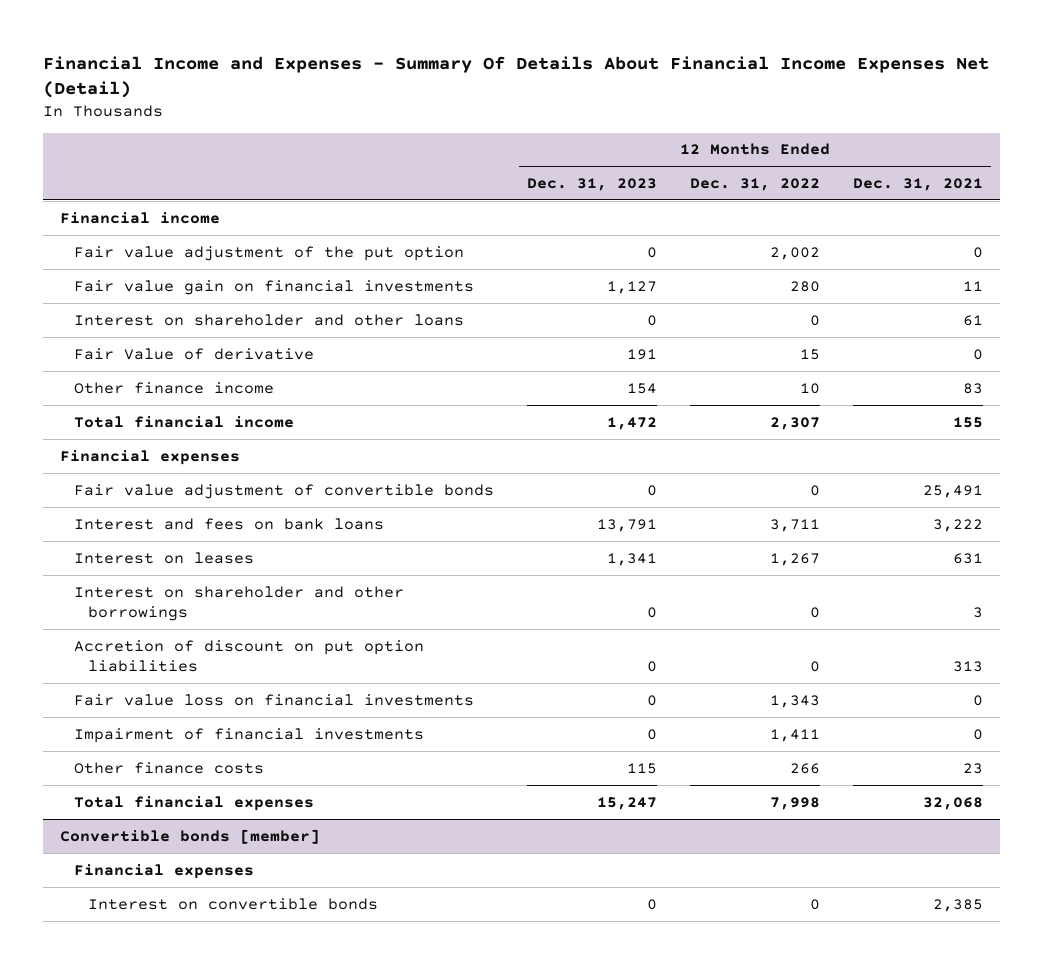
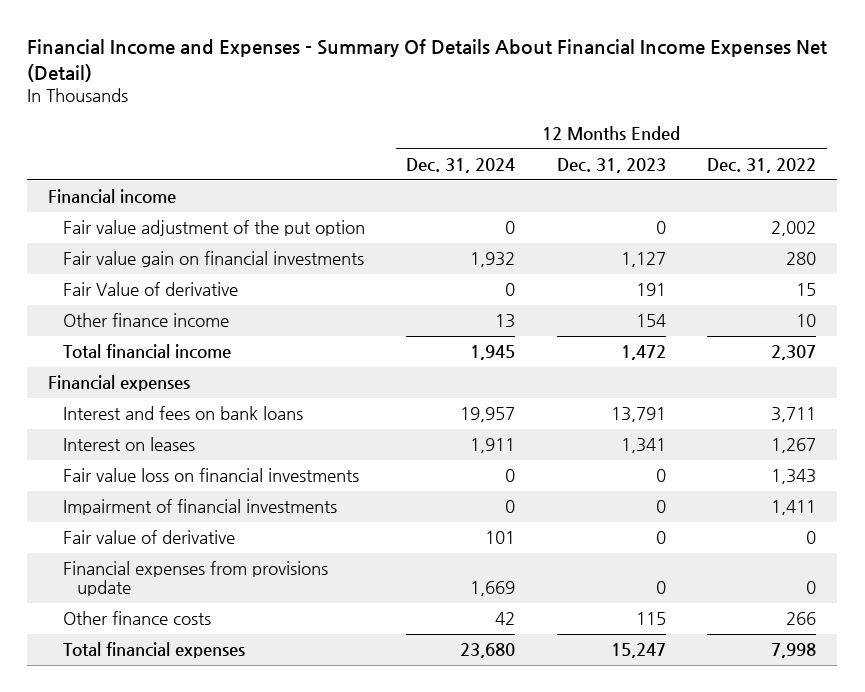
- | 12 Months Ended Dec. 31, 2023 | 12 Months Ended Dec. 31, 2022 | 12 Months Ended Dec. 31, 2021
+ | 12 Months Ended Dec. 31, 2024 | 12 Months Ended Dec. 31, 2023 | 12 Months Ended Dec. 31, 2022
- Interest on shareholder and other loans | 0 | 0 | 61
- Fair value adjustment of convertible bonds | 0 | 0 | 25,491
- Interest on shareholder and other borrowings | 0 | 0 | 3
- Accretion of discount on put option liabilities | 0 | 0 | 313
+ Fair value of derivative | 101 | 0 | 0
+ Financial expenses from provisions update | 1,669 | 0 | 0
- Convertible bonds [member]
- Financial expenses
- Interest on convertible bonds | 0 | 0 | 2,385

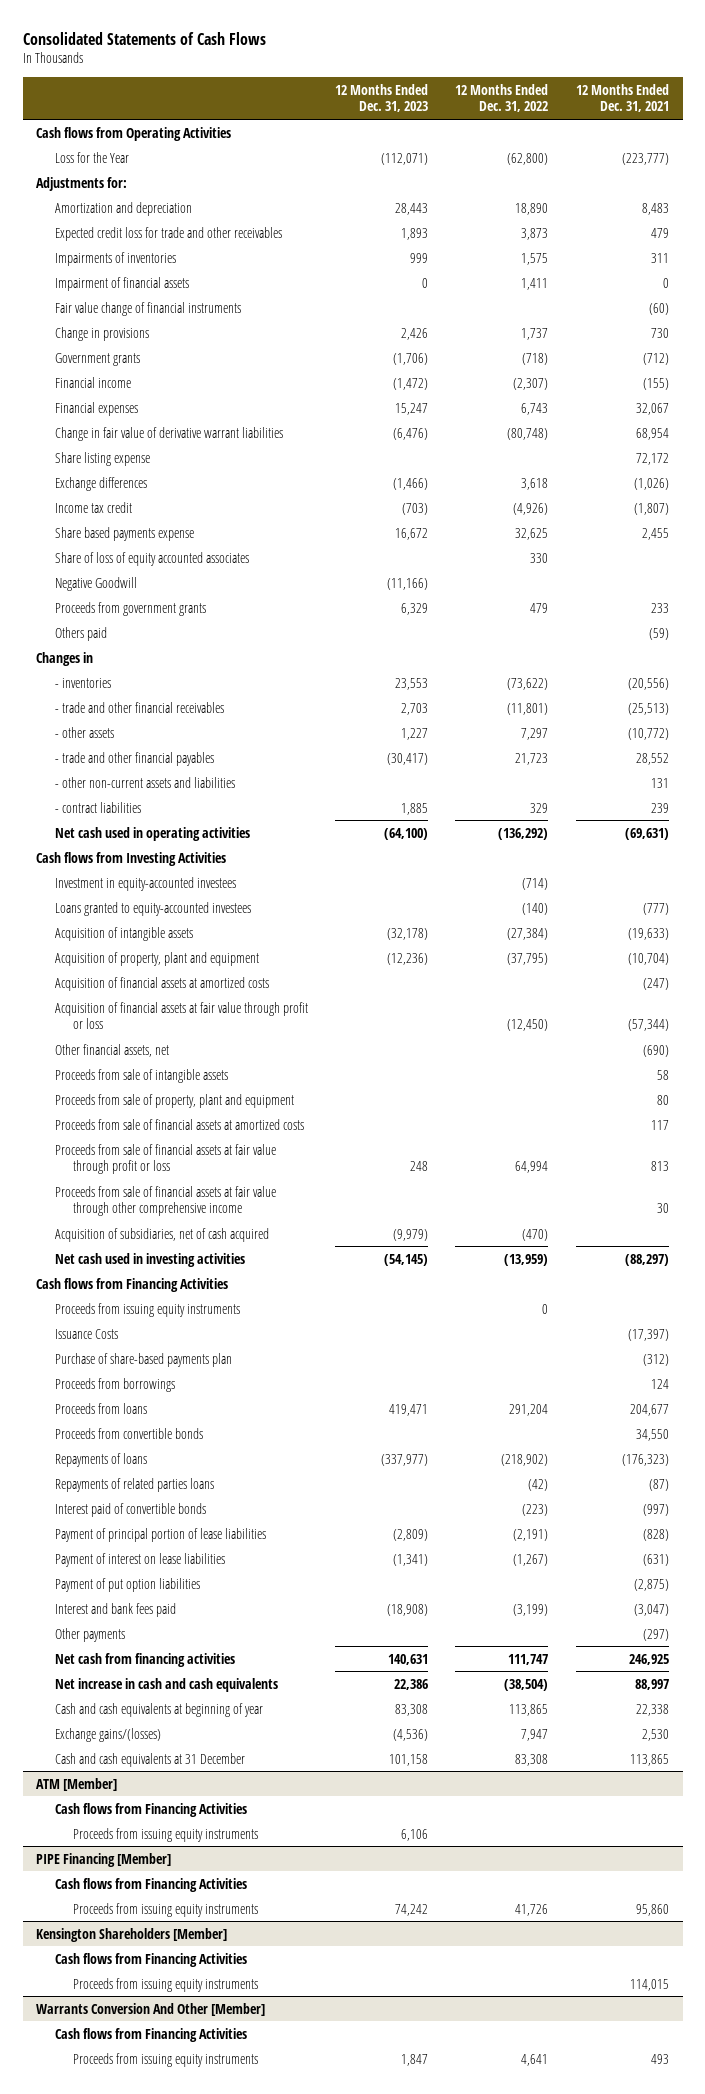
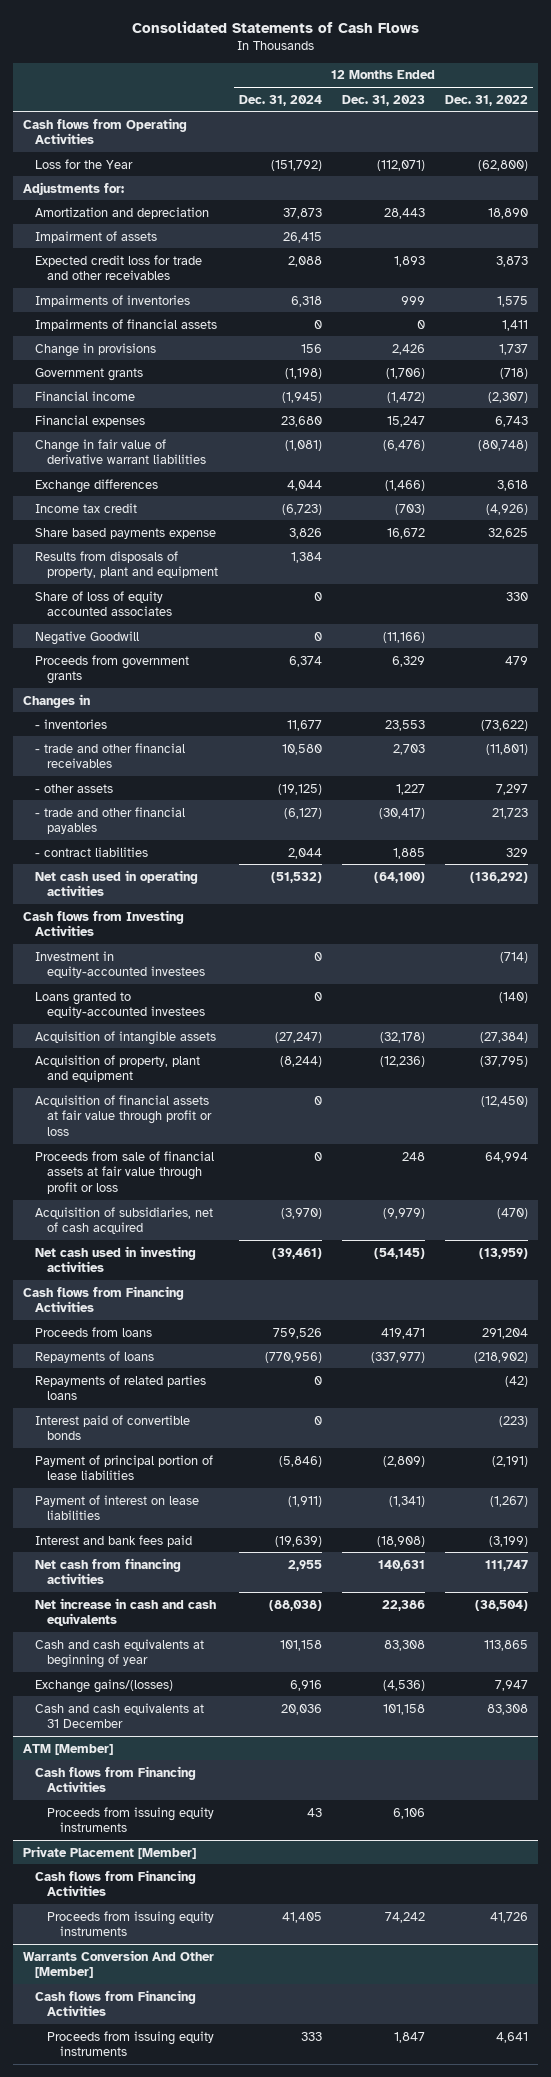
- | 12 Months Ended Dec. 31, 2023 | 12 Months Ended Dec. 31, 2022 | 12 Months Ended Dec. 31, 2021
+ | 12 Months Ended Dec. 31, 2024 | 12 Months Ended Dec. 31, 2023 | 12 Months Ended Dec. 31, 2022
+ Impairment of assets | 26,415 | |
- Impairment of financial assets | 0 | 1,411 | 0
- Fair value change of financial instruments | | | (60)
+ Impairments of financial assets | 0 | 0 | 1,411
- Share listing expense | | | 72,172
+ Results from disposals of property, plant and equipment | 1,384 | |
- Others paid | | | (59)
- - other non-current assets and liabilities | | | 131
- Acquisition of financial assets at amortized costs | | | (247)
- Other financial assets, net | | | (690)
- Proceeds from sale of intangible assets | | | 58
- Proceeds from sale of property, plant and equipment | | | 80
- Proceeds from sale of financial assets at amortized costs | | | 117
- Proceeds from sale of financial assets at fair value through other comprehensive income | | | 30
- Proceeds from issuing equity instruments | | 0 |
- Issuance Costs | | | (17,397)
- Purchase of share-based payments plan | | | (312)
- Proceeds from borrowings | | | 124
- Proceeds from convertible bonds | | | 34,550
- Payment of put option liabilities | | | (2,875)
- Other payments | | | (297)
- PIPE Financing [Member]
+ Private Placement [Member]
- Kensington Shareholders [Member]
- Cash flows from Financing Activities
- Proceeds from issuing equity instruments | | | 114,015

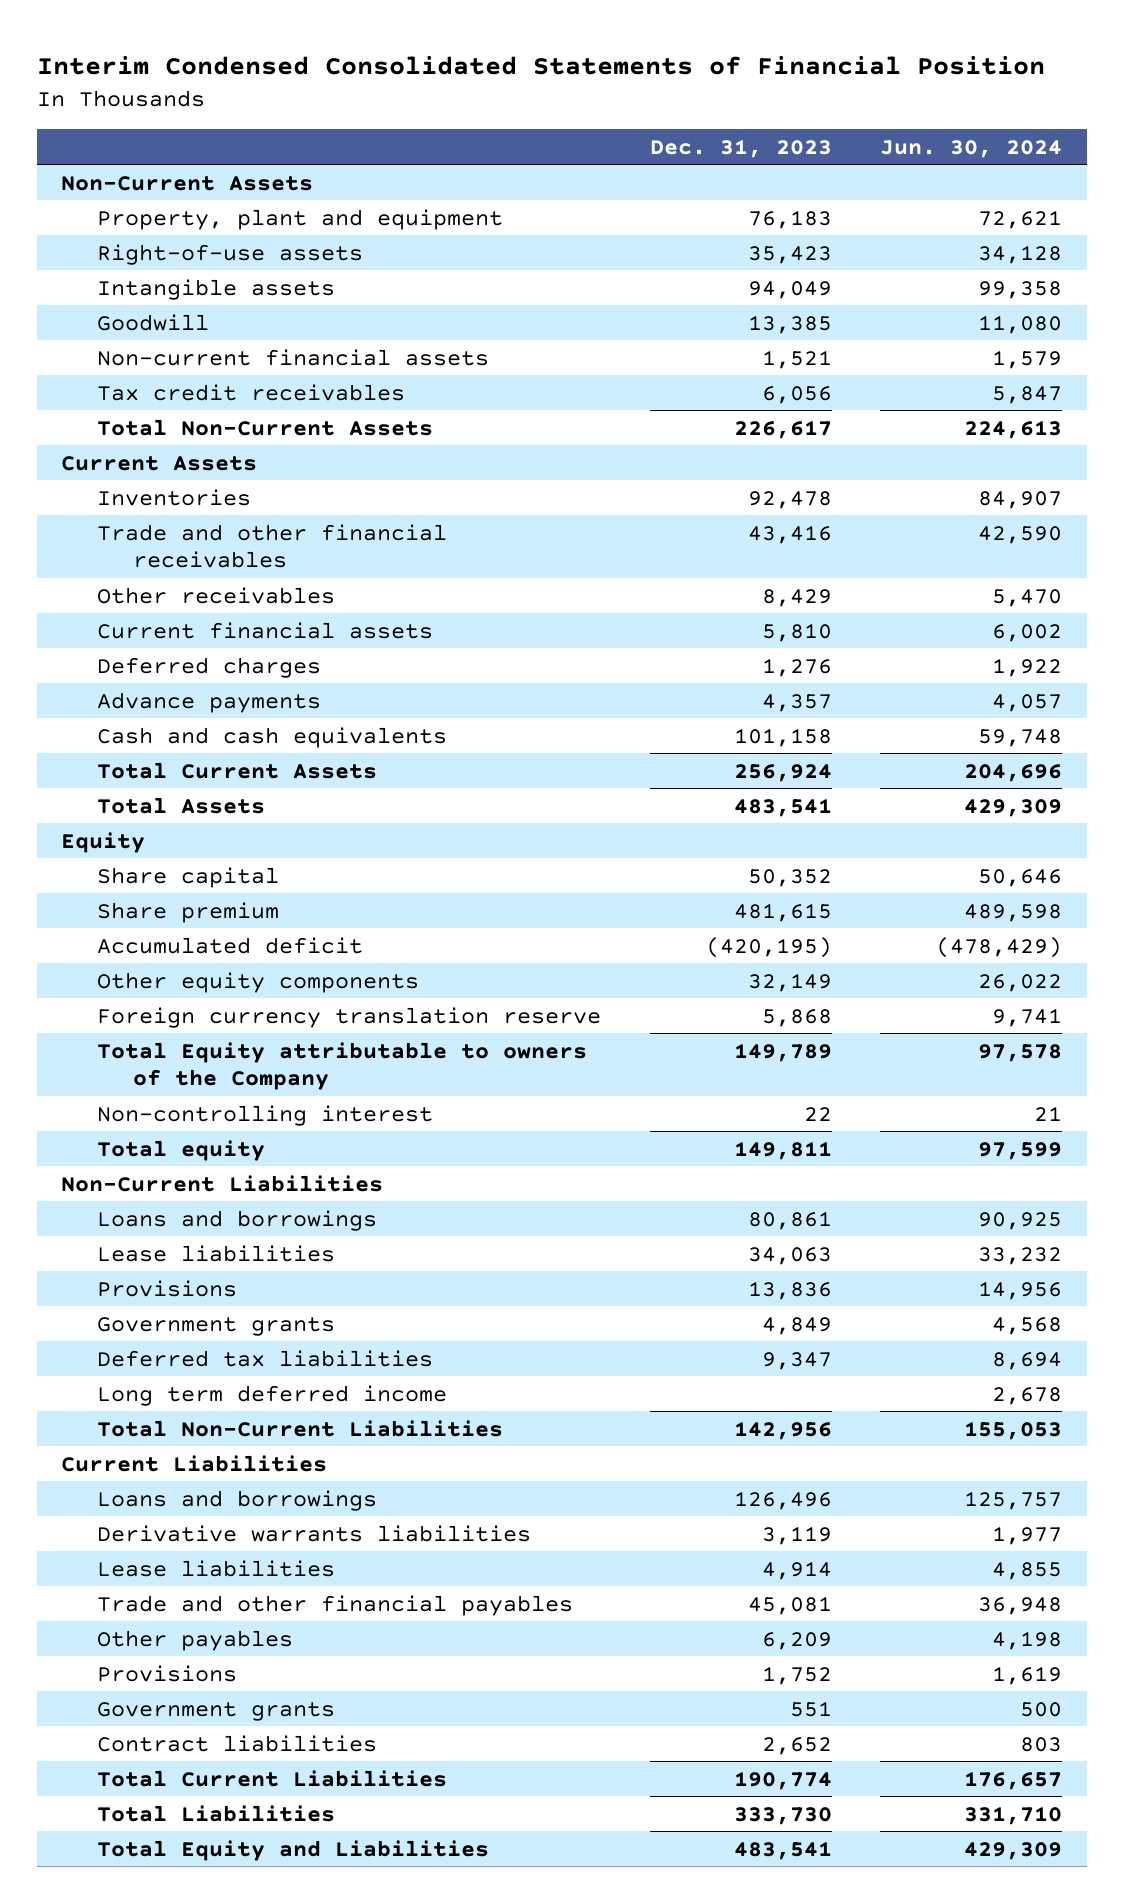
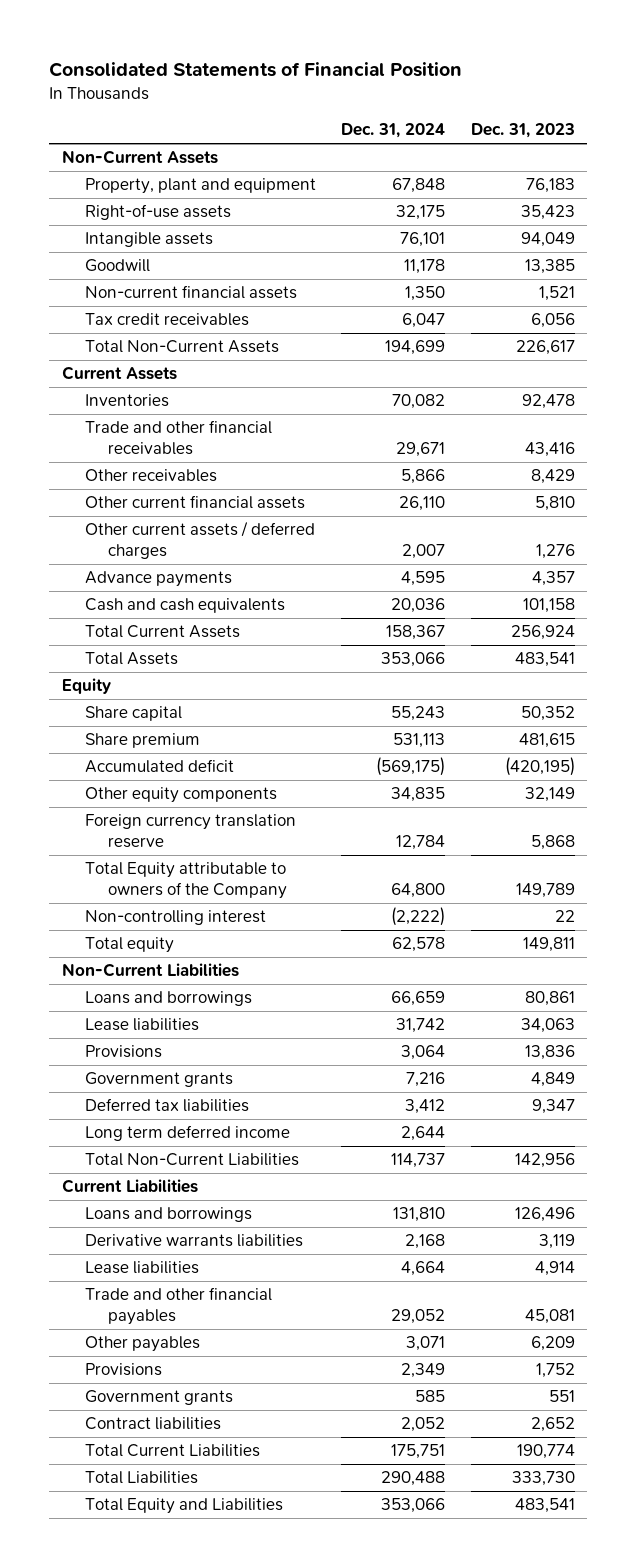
- Interim Condensed Consolidated Statements of Financial Position
+ Consolidated Statements of Financial Position
- | Dec. 31, 2023 | Jun. 30, 2024
+ | Dec. 31, 2024 | Dec. 31, 2023
- Current financial assets | 5,810 | 6,002
- Deferred charges | 1,276 | 1,922
+ Other current financial assets | 26,110 | 5,810
+ Other current assets / deferred charges | 2,007 | 1,276

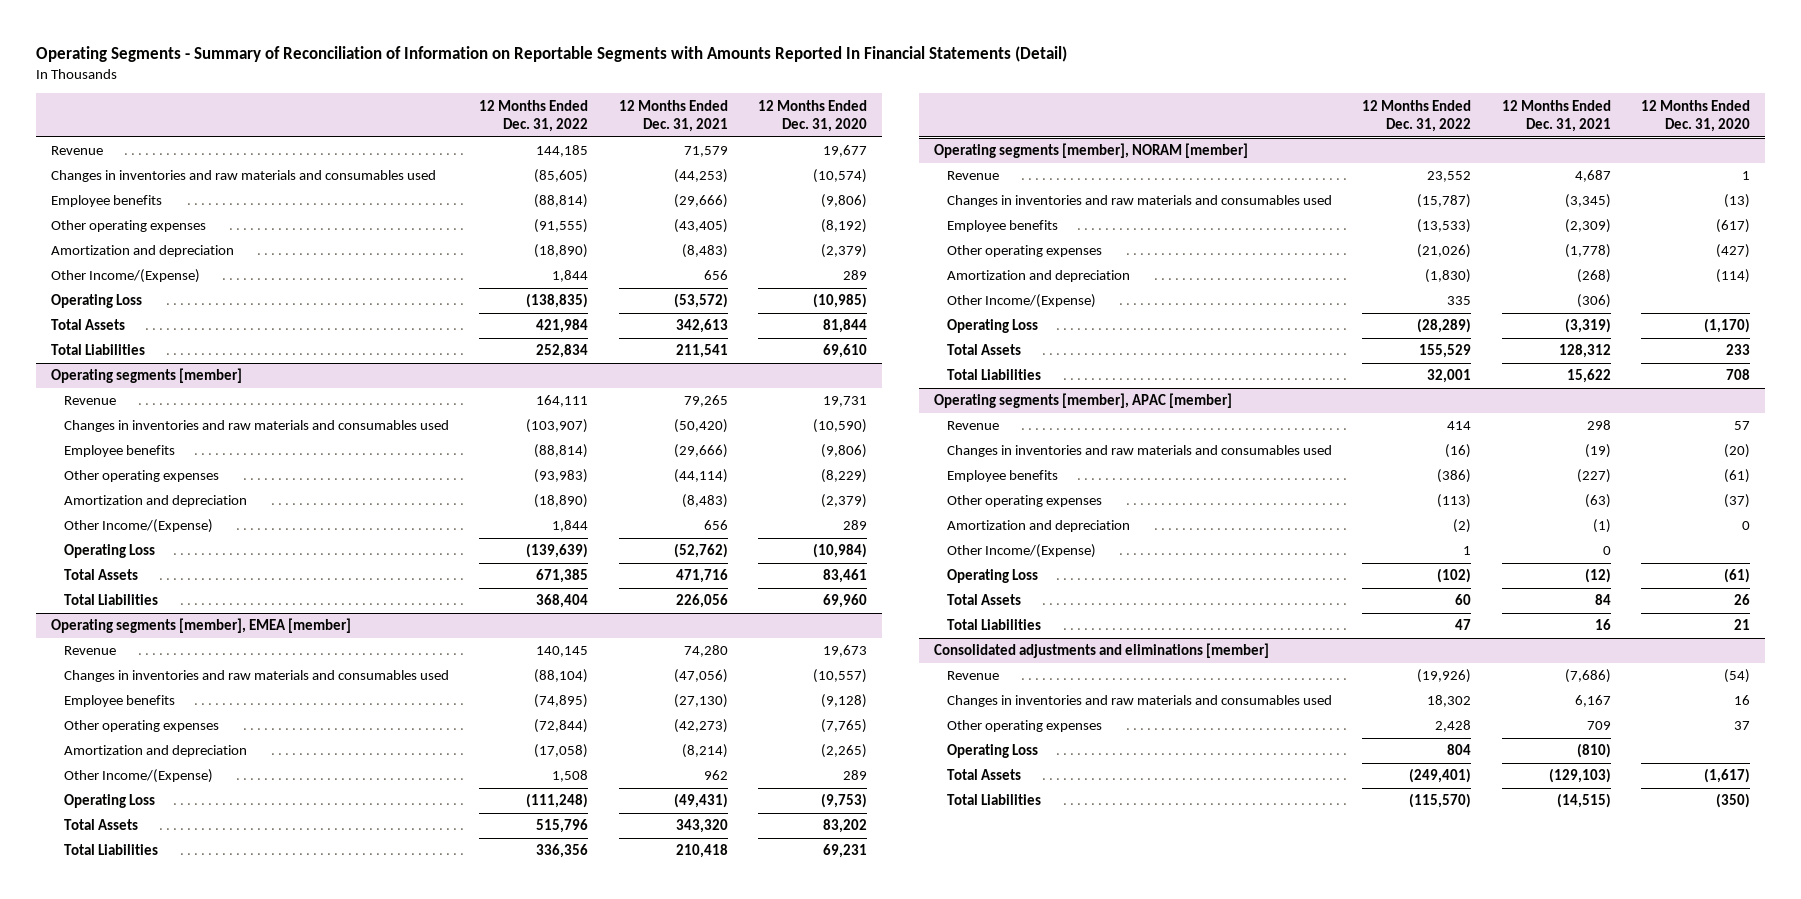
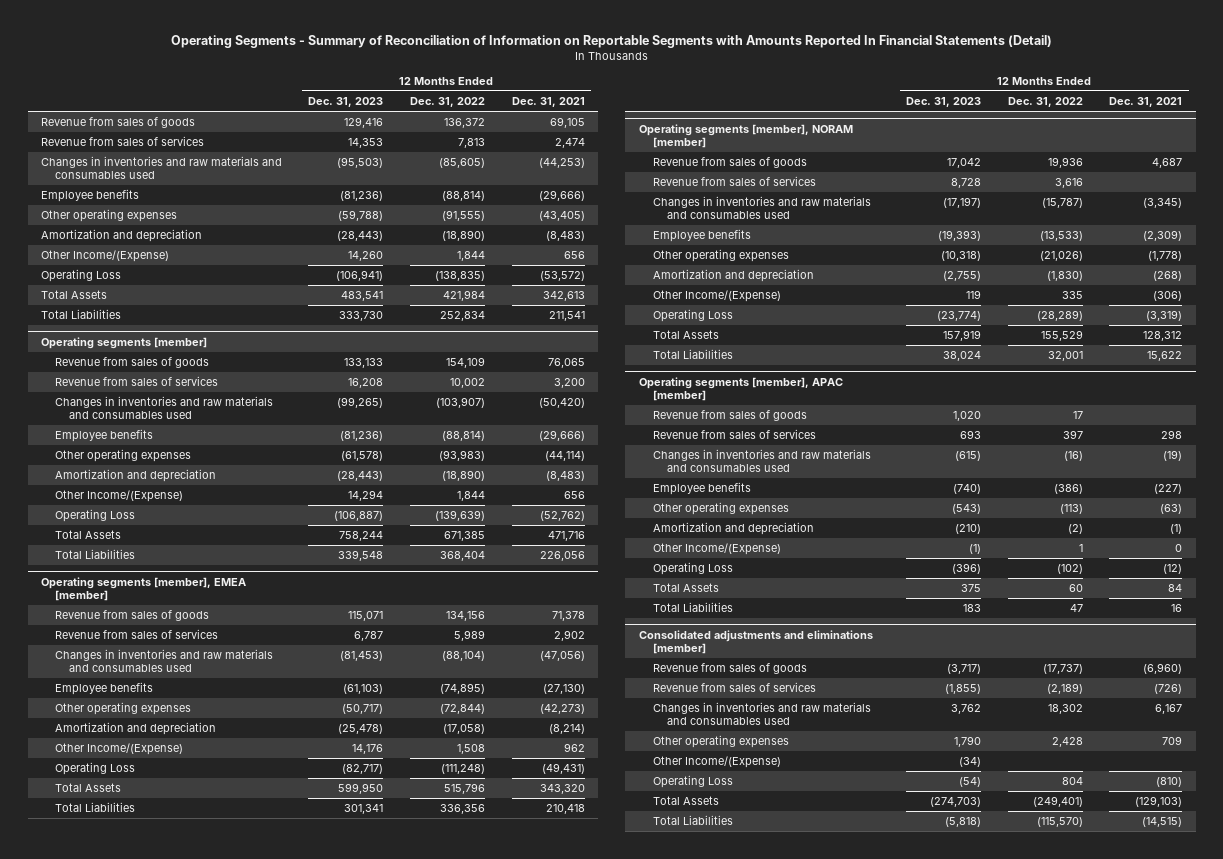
- | 12 Months Ended Dec. 31, 2022 | 12 Months Ended Dec. 31, 2021 | 12 Months Ended Dec. 31, 2020
+ | 12 Months Ended Dec. 31, 2023 | 12 Months Ended Dec. 31, 2022 | 12 Months Ended Dec. 31, 2021
- Revenue | 144,185 | 71,579 | 19,677
+ Revenue from sales of goods | 129,416 | 136,372 | 69,105
+ Revenue from sales of services | 14,353 | 7,813 | 2,474
@ Operating segments [member]
- Revenue | 164,111 | 79,265 | 19,731
+ Revenue from sales of goods | 133,133 | 154,109 | 76,065
+ Revenue from sales of services | 16,208 | 10,002 | 3,200
@ Operating segments [member], EMEA [member]
- Revenue | 140,145 | 74,280 | 19,673
+ Revenue from sales of goods | 115,071 | 134,156 | 71,378
+ Revenue from sales of services | 6,787 | 5,989 | 2,902
@ Operating segments [member], NORAM [member]
- Revenue | 23,552 | 4,687 | 1
+ Revenue from sales of goods | 17,042 | 19,936 | 4,687
+ Revenue from sales of services | 8,728 | 3,616 |
@ Operating segments [member], APAC [member]
- Revenue | 414 | 298 | 57
+ Revenue from sales of goods | 1,020 | 17 |
+ Revenue from sales of services | 693 | 397 | 298
@ Consolidated adjustments and eliminations [member]
- Revenue | (19,926) | (7,686) | (54)
+ Revenue from sales of goods | (3,717) | (17,737) | (6,960)
+ Revenue from sales of services | (1,855) | (2,189) | (726)
+ Other Income/(Expense) | (34) | |

